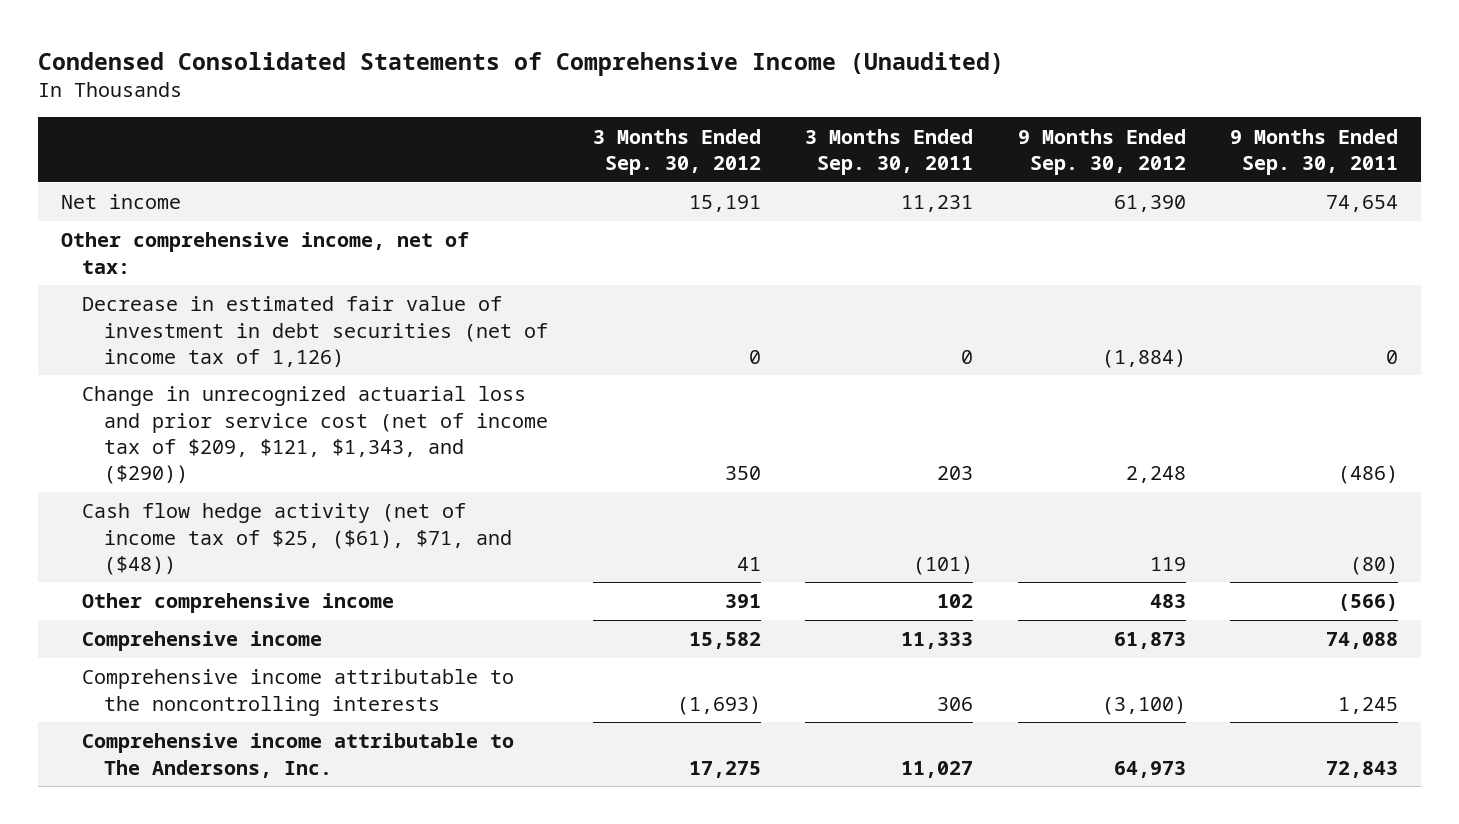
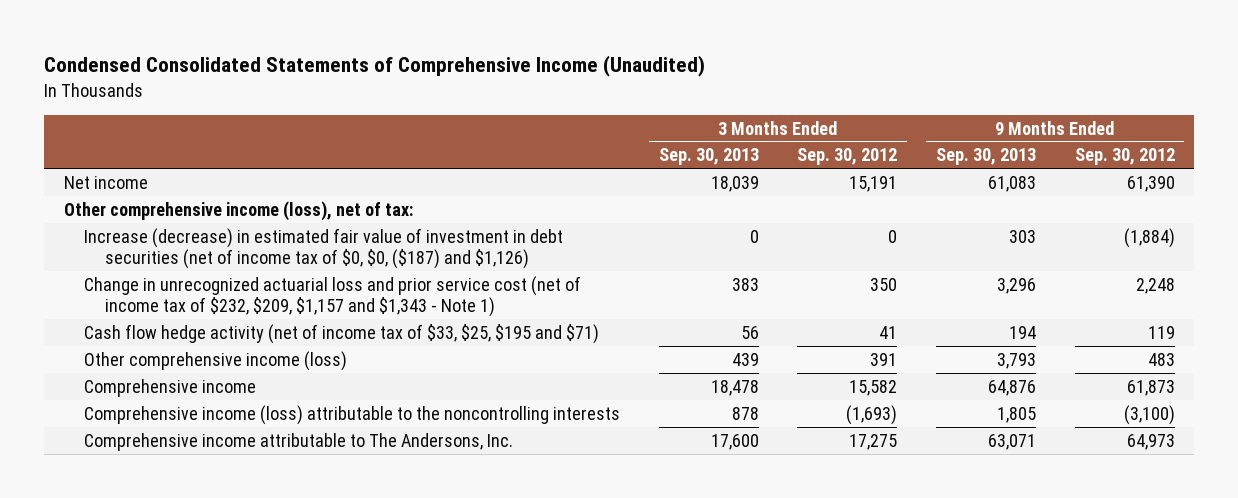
- | 3 Months Ended Sep. 30, 2012 | 3 Months Ended Sep. 30, 2011 | 9 Months Ended Sep. 30, 2012 | 9 Months Ended Sep. 30, 2011
+ | 3 Months Ended Sep. 30, 2013 | 3 Months Ended Sep. 30, 2012 | 9 Months Ended Sep. 30, 2013 | 9 Months Ended Sep. 30, 2012
- Other comprehensive income, net of tax:
- Decrease in estimated fair value of investment in debt securities (net of income tax of 1,126) | 0 | 0 | (1,884) | 0
- Change in unrecognized actuarial loss and prior service cost (net of income tax of $209, $121, $1,343, and ($290)) | 350 | 203 | 2,248 | (486)
- Cash flow hedge activity (net of income tax of $25, ($61), $71, and ($48)) | 41 | (101) | 119 | (80)
- Other comprehensive income | 391 | 102 | 483 | (566)
+ Other comprehensive income (loss), net of tax:
+ Increase (decrease) in estimated fair value of investment in debt securities (net of income tax of $0, $0, ($187) and $1,126) | 0 | 0 | 303 | (1,884)
+ Change in unrecognized actuarial loss and prior service cost (net of income tax of $232, $209, $1,157 and $1,343 - Note 1) | 383 | 350 | 3,296 | 2,248
+ Cash flow hedge activity (net of income tax of $33, $25, $195 and $71) | 56 | 41 | 194 | 119
+ Other comprehensive income (loss) | 439 | 391 | 3,793 | 483
- Comprehensive income attributable to the noncontrolling interests | (1,693) | 306 | (3,100) | 1,245
+ Comprehensive income (loss) attributable to the noncontrolling interests | 878 | (1,693) | 1,805 | (3,100)

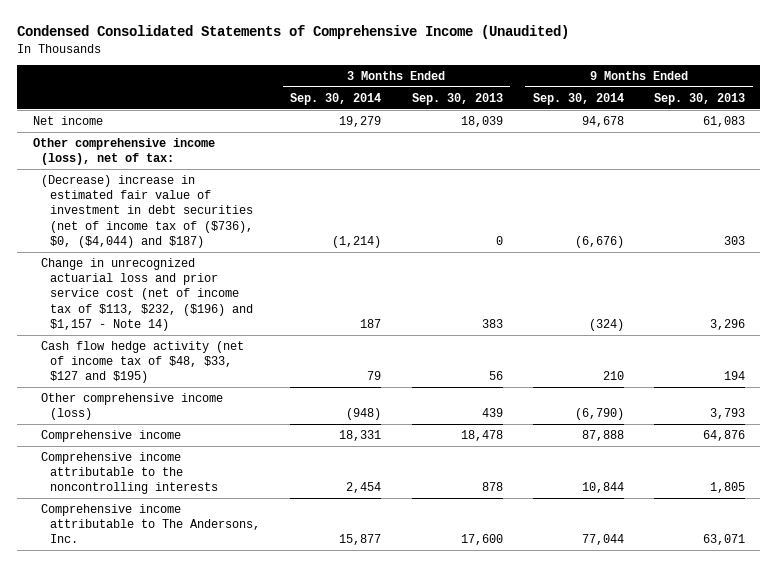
- | 3 Months Ended Sep. 30, 2013 | 3 Months Ended Sep. 30, 2012 | 9 Months Ended Sep. 30, 2013 | 9 Months Ended Sep. 30, 2012
+ | 3 Months Ended Sep. 30, 2014 | 3 Months Ended Sep. 30, 2013 | 9 Months Ended Sep. 30, 2014 | 9 Months Ended Sep. 30, 2013
- Increase (decrease) in estimated fair value of investment in debt securities (net of income tax of $0, $0, ($187) and $1,126) | 0 | 0 | 303 | (1,884)
- Change in unrecognized actuarial loss and prior service cost (net of income tax of $232, $209, $1,157 and $1,343 - Note 1) | 383 | 350 | 3,296 | 2,248
- Cash flow hedge activity (net of income tax of $33, $25, $195 and $71) | 56 | 41 | 194 | 119
+ (Decrease) increase in estimated fair value of investment in debt securities (net of income tax of ($736), $0, ($4,044) and $187) | (1,214) | 0 | (6,676) | 303
+ Change in unrecognized actuarial loss and prior service cost (net of income tax of $113, $232, ($196) and $1,157 - Note 14) | 187 | 383 | (324) | 3,296
+ Cash flow hedge activity (net of income tax of $48, $33, $127 and $195) | 79 | 56 | 210 | 194
- Comprehensive income (loss) attributable to the noncontrolling interests | 878 | (1,693) | 1,805 | (3,100)
+ Comprehensive income attributable to the noncontrolling interests | 2,454 | 878 | 10,844 | 1,805

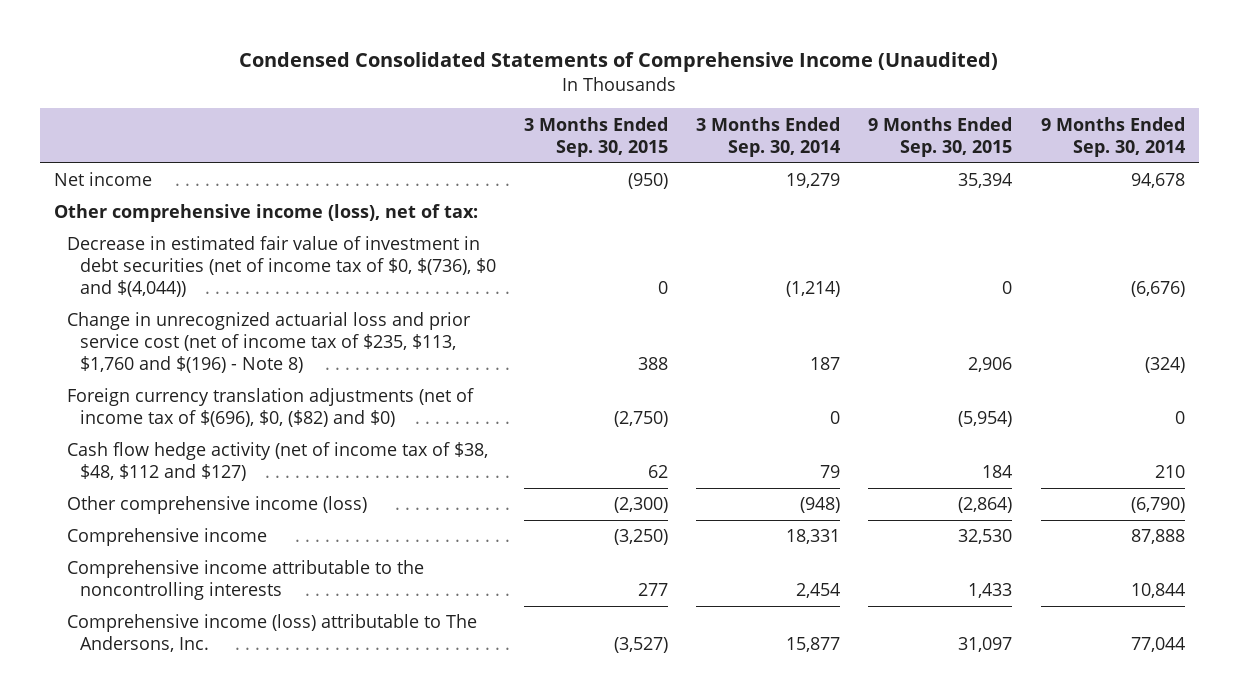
- | 3 Months Ended Sep. 30, 2014 | 3 Months Ended Sep. 30, 2013 | 9 Months Ended Sep. 30, 2014 | 9 Months Ended Sep. 30, 2013
+ | 3 Months Ended Sep. 30, 2015 | 3 Months Ended Sep. 30, 2014 | 9 Months Ended Sep. 30, 2015 | 9 Months Ended Sep. 30, 2014
- (Decrease) increase in estimated fair value of investment in debt securities (net of income tax of ($736), $0, ($4,044) and $187) | (1,214) | 0 | (6,676) | 303
- Change in unrecognized actuarial loss and prior service cost (net of income tax of $113, $232, ($196) and $1,157 - Note 14) | 187 | 383 | (324) | 3,296
- Cash flow hedge activity (net of income tax of $48, $33, $127 and $195) | 79 | 56 | 210 | 194
+ Decrease in estimated fair value of investment in debt securities (net of income tax of $0, $(736), $0 and $(4,044)) | 0 | (1,214) | 0 | (6,676)
+ Change in unrecognized actuarial loss and prior service cost (net of income tax of $235, $113, $1,760 and $(196) - Note 8) | 388 | 187 | 2,906 | (324)
+ Foreign currency translation adjustments (net of income tax of $(696), $0, ($82) and $0) | (2,750) | 0 | (5,954) | 0
+ Cash flow hedge activity (net of income tax of $38, $48, $112 and $127) | 62 | 79 | 184 | 210
- Comprehensive income attributable to The Andersons, Inc. | 15,877 | 17,600 | 77,044 | 63,071
+ Comprehensive income (loss) attributable to The Andersons, Inc. | (3,527) | 15,877 | 31,097 | 77,044

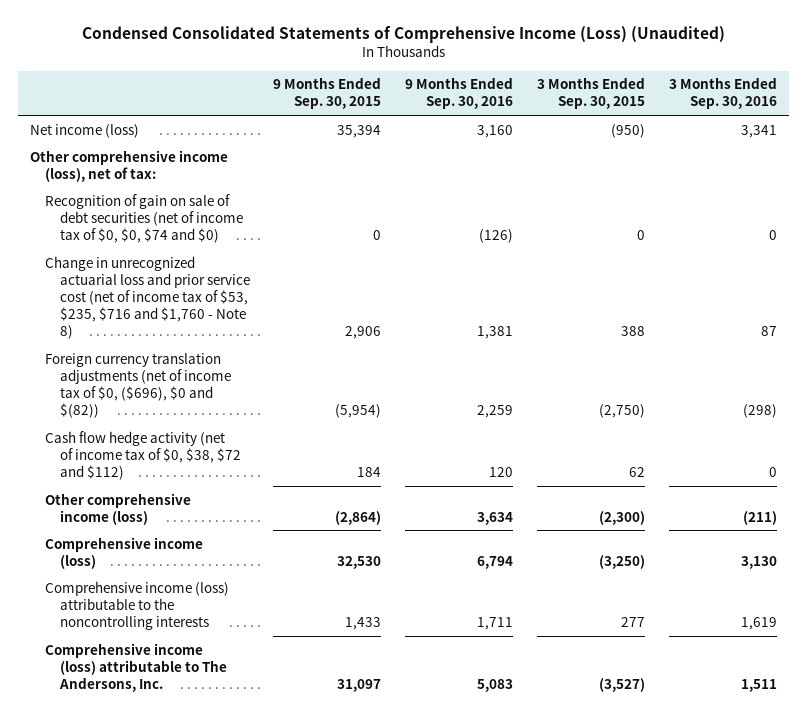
- Condensed Consolidated Statements of Comprehensive Income (Unaudited)
+ Condensed Consolidated Statements of Comprehensive Income (Loss) (Unaudited)
- | 3 Months Ended Sep. 30, 2015 | 3 Months Ended Sep. 30, 2014 | 9 Months Ended Sep. 30, 2015 | 9 Months Ended Sep. 30, 2014
+ | 9 Months Ended Sep. 30, 2015 | 9 Months Ended Sep. 30, 2016 | 3 Months Ended Sep. 30, 2015 | 3 Months Ended Sep. 30, 2016
- Net income | (950) | 19,279 | 35,394 | 94,678
+ Net income (loss) | 35,394 | 3,160 | (950) | 3,341
- Decrease in estimated fair value of investment in debt securities (net of income tax of $0, $(736), $0 and $(4,044)) | 0 | (1,214) | 0 | (6,676)
- Change in unrecognized actuarial loss and prior service cost (net of income tax of $235, $113, $1,760 and $(196) - Note 8) | 388 | 187 | 2,906 | (324)
- Foreign currency translation adjustments (net of income tax of $(696), $0, ($82) and $0) | (2,750) | 0 | (5,954) | 0
- Cash flow hedge activity (net of income tax of $38, $48, $112 and $127) | 62 | 79 | 184 | 210
+ Recognition of gain on sale of debt securities (net of income tax of $0, $0, $74 and $0) | 0 | (126) | 0 | 0
+ Change in unrecognized actuarial loss and prior service cost (net of income tax of $53, $235, $716 and $1,760 - Note 8) | 2,906 | 1,381 | 388 | 87
+ Foreign currency translation adjustments (net of income tax of $0, ($696), $0 and $(82)) | (5,954) | 2,259 | (2,750) | (298)
+ Cash flow hedge activity (net of income tax of $0, $38, $72 and $112) | 184 | 120 | 62 | 0
- Comprehensive income | (3,250) | 18,331 | 32,530 | 87,888
- Comprehensive income attributable to the noncontrolling interests | 277 | 2,454 | 1,433 | 10,844
+ Comprehensive income (loss) | 32,530 | 6,794 | (3,250) | 3,130
+ Comprehensive income (loss) attributable to the noncontrolling interests | 1,433 | 1,711 | 277 | 1,619

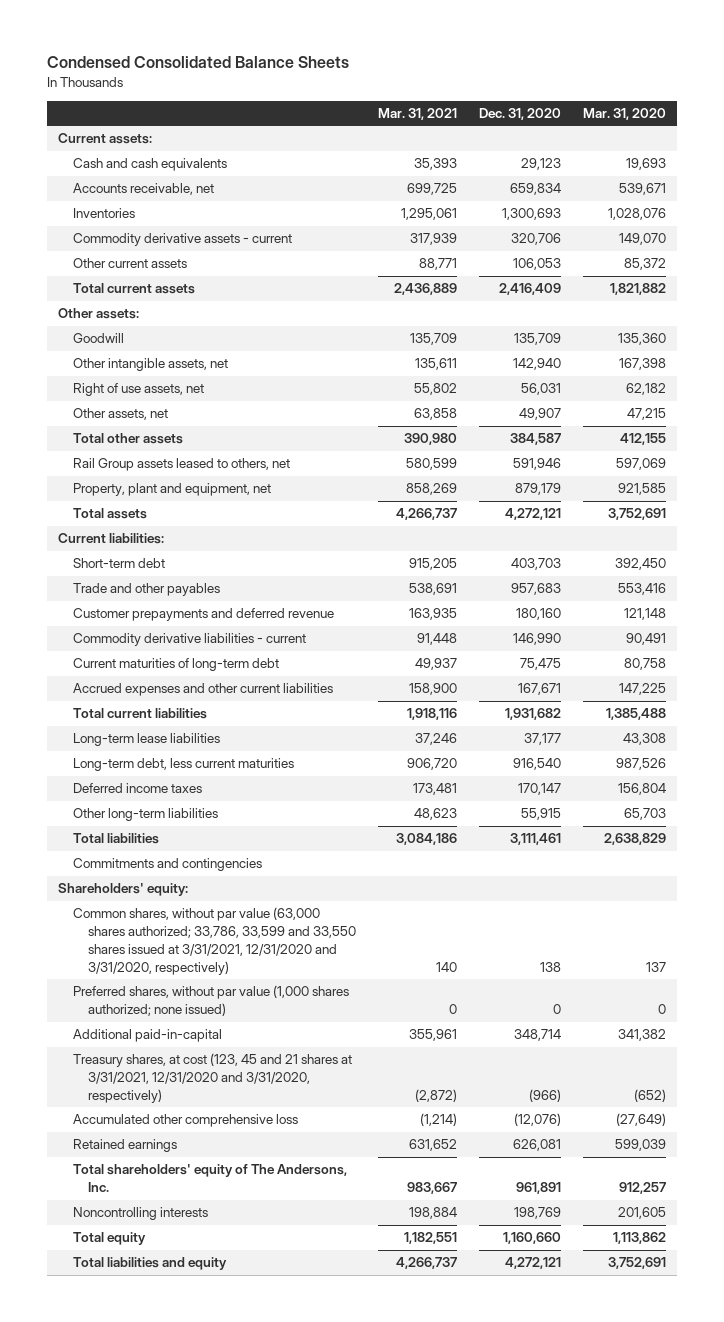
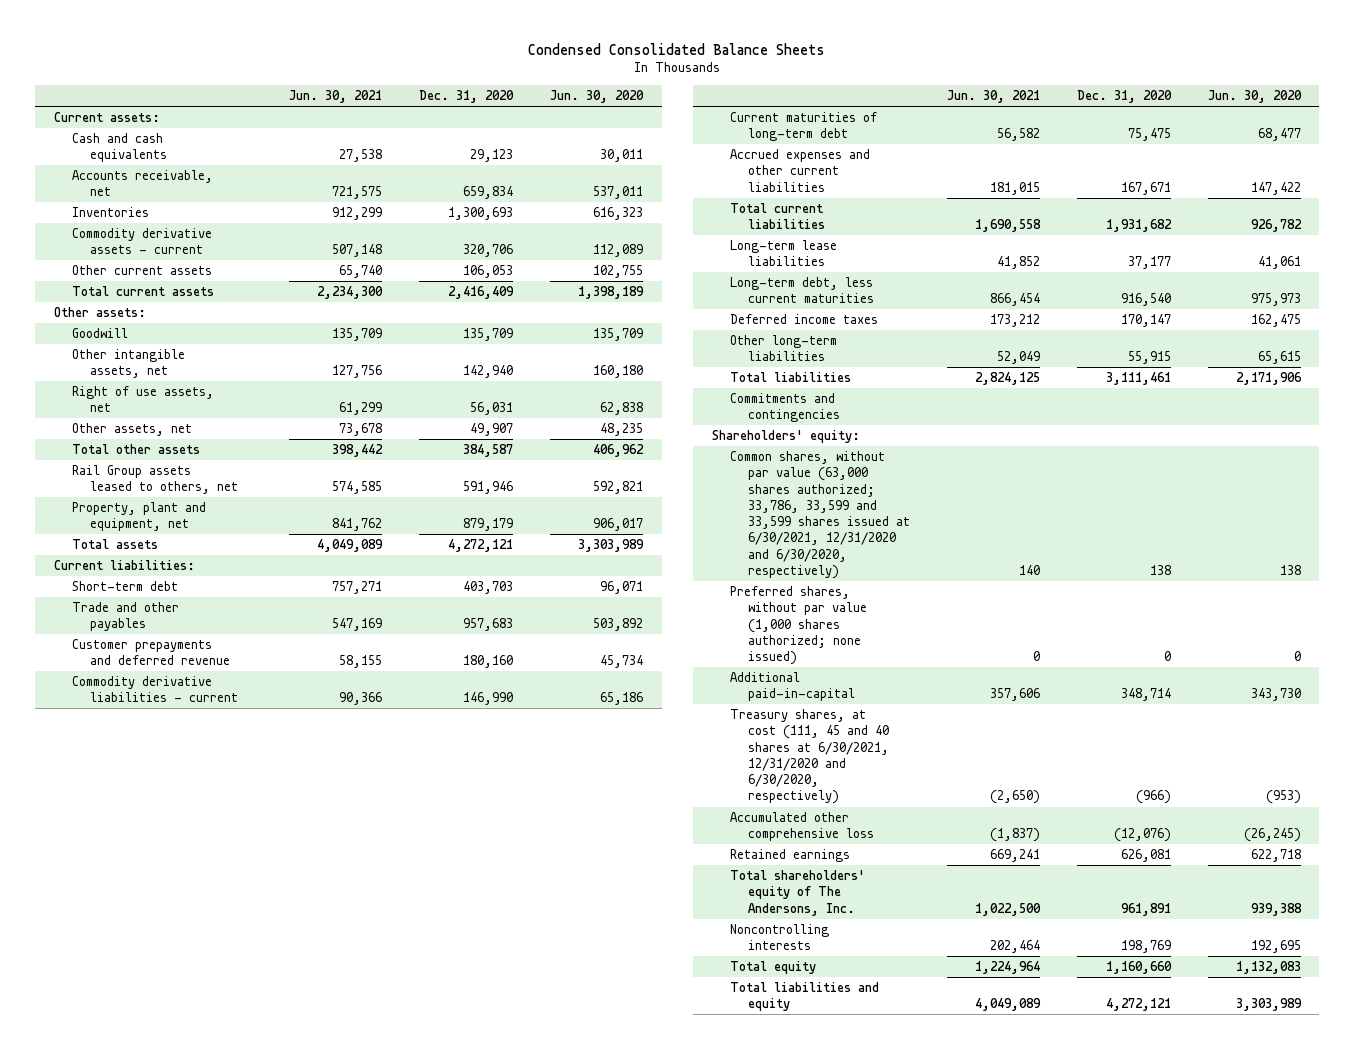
- | Mar. 31, 2021 | Dec. 31, 2020 | Mar. 31, 2020
+ | Jun. 30, 2021 | Dec. 31, 2020 | Jun. 30, 2020
- Common shares, without par value (63,000 shares authorized; 33,786, 33,599 and 33,550 shares issued at 3/31/2021, 12/31/2020 and 3/31/2020, respectively) | 140 | 138 | 137
+ Common shares, without par value (63,000 shares authorized; 33,786, 33,599 and 33,599 shares issued at 6/30/2021, 12/31/2020 and 6/30/2020, respectively) | 140 | 138 | 138
- Treasury shares, at cost (123, 45 and 21 shares at 3/31/2021, 12/31/2020 and 3/31/2020, respectively) | (2,872) | (966) | (652)
+ Treasury shares, at cost (111, 45 and 40 shares at 6/30/2021, 12/31/2020 and 6/30/2020, respectively) | (2,650) | (966) | (953)

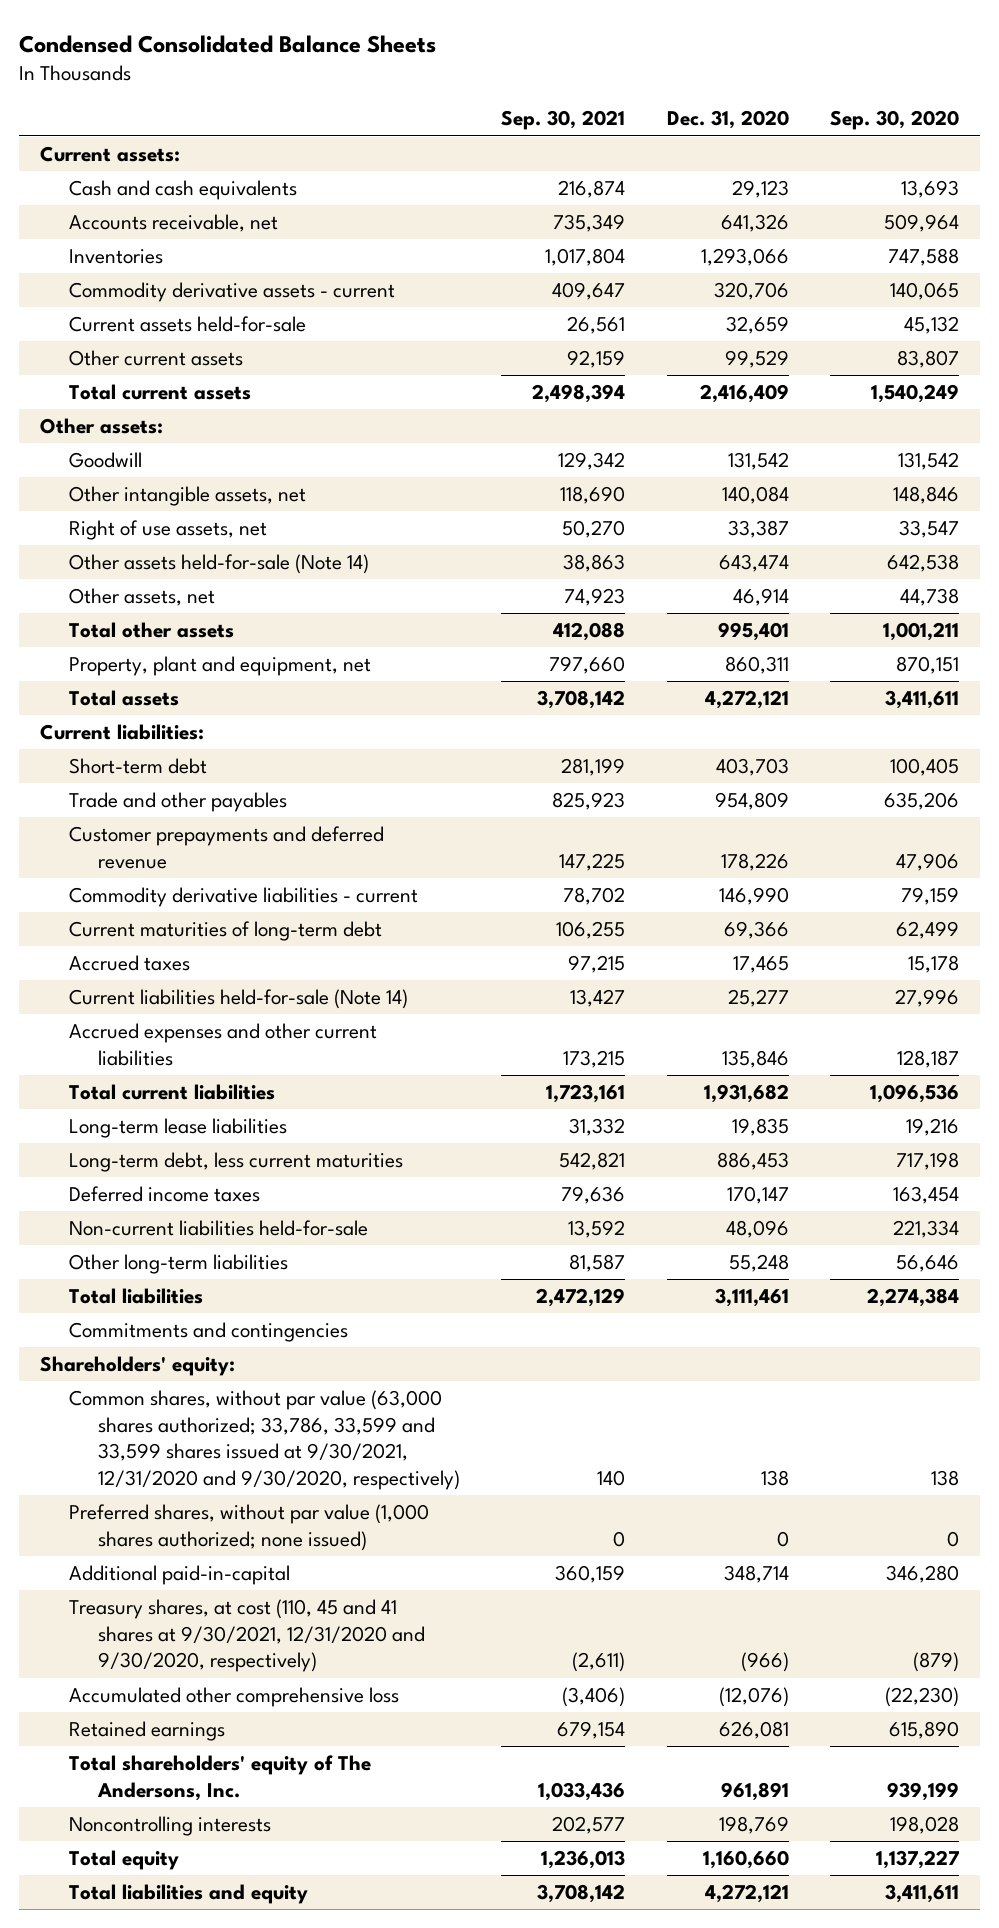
- | Jun. 30, 2021 | Dec. 31, 2020 | Jun. 30, 2020
+ | Sep. 30, 2021 | Dec. 31, 2020 | Sep. 30, 2020
- Accounts receivable, net | 721,575 | 659,834 | 537,011
- Inventories | 912,299 | 1,300,693 | 616,323
+ Accounts receivable, net | 735,349 | 641,326 | 509,964
+ Inventories | 1,017,804 | 1,293,066 | 747,588
- Other current assets | 65,740 | 106,053 | 102,755
+ Current assets held-for-sale | 26,561 | 32,659 | 45,132
+ Other current assets | 92,159 | 99,529 | 83,807
- Goodwill | 135,709 | 135,709 | 135,709
- Other intangible assets, net | 127,756 | 142,940 | 160,180
- Right of use assets, net | 61,299 | 56,031 | 62,838
- Other assets, net | 73,678 | 49,907 | 48,235
- Total other assets | 398,442 | 384,587 | 406,962
- Rail Group assets leased to others, net | 574,585 | 591,946 | 592,821
- Property, plant and equipment, net | 841,762 | 879,179 | 906,017
+ Goodwill | 129,342 | 131,542 | 131,542
+ Other intangible assets, net | 118,690 | 140,084 | 148,846
+ Right of use assets, net | 50,270 | 33,387 | 33,547
+ Other assets held-for-sale (Note 14) | 38,863 | 643,474 | 642,538
+ Other assets, net | 74,923 | 46,914 | 44,738
+ Total other assets | 412,088 | 995,401 | 1,001,211
+ Property, plant and equipment, net | 797,660 | 860,311 | 870,151
- Trade and other payables | 547,169 | 957,683 | 503,892
- Customer prepayments and deferred revenue | 58,155 | 180,160 | 45,734
+ Trade and other payables | 825,923 | 954,809 | 635,206
+ Customer prepayments and deferred revenue | 147,225 | 178,226 | 47,906
- Current maturities of long-term debt | 56,582 | 75,475 | 68,477
- Accrued expenses and other current liabilities | 181,015 | 167,671 | 147,422
+ Current maturities of long-term debt | 106,255 | 69,366 | 62,499
+ Accrued taxes | 97,215 | 17,465 | 15,178
+ Current liabilities held-for-sale (Note 14) | 13,427 | 25,277 | 27,996
+ Accrued expenses and other current liabilities | 173,215 | 135,846 | 128,187
- Long-term lease liabilities | 41,852 | 37,177 | 41,061
- Long-term debt, less current maturities | 866,454 | 916,540 | 975,973
+ Long-term lease liabilities | 31,332 | 19,835 | 19,216
+ Long-term debt, less current maturities | 542,821 | 886,453 | 717,198
- Other long-term liabilities | 52,049 | 55,915 | 65,615
+ Non-current liabilities held-for-sale | 13,592 | 48,096 | 221,334
+ Other long-term liabilities | 81,587 | 55,248 | 56,646
- Common shares, without par value (63,000 shares authorized; 33,786, 33,599 and 33,599 shares issued at 6/30/2021, 12/31/2020 and 6/30/2020, respectively) | 140 | 138 | 138
+ Common shares, without par value (63,000 shares authorized; 33,786, 33,599 and 33,599 shares issued at 9/30/2021, 12/31/2020 and 9/30/2020, respectively) | 140 | 138 | 138
- Treasury shares, at cost (111, 45 and 40 shares at 6/30/2021, 12/31/2020 and 6/30/2020, respectively) | (2,650) | (966) | (953)
+ Treasury shares, at cost (110, 45 and 41 shares at 9/30/2021, 12/31/2020 and 9/30/2020, respectively) | (2,611) | (966) | (879)

